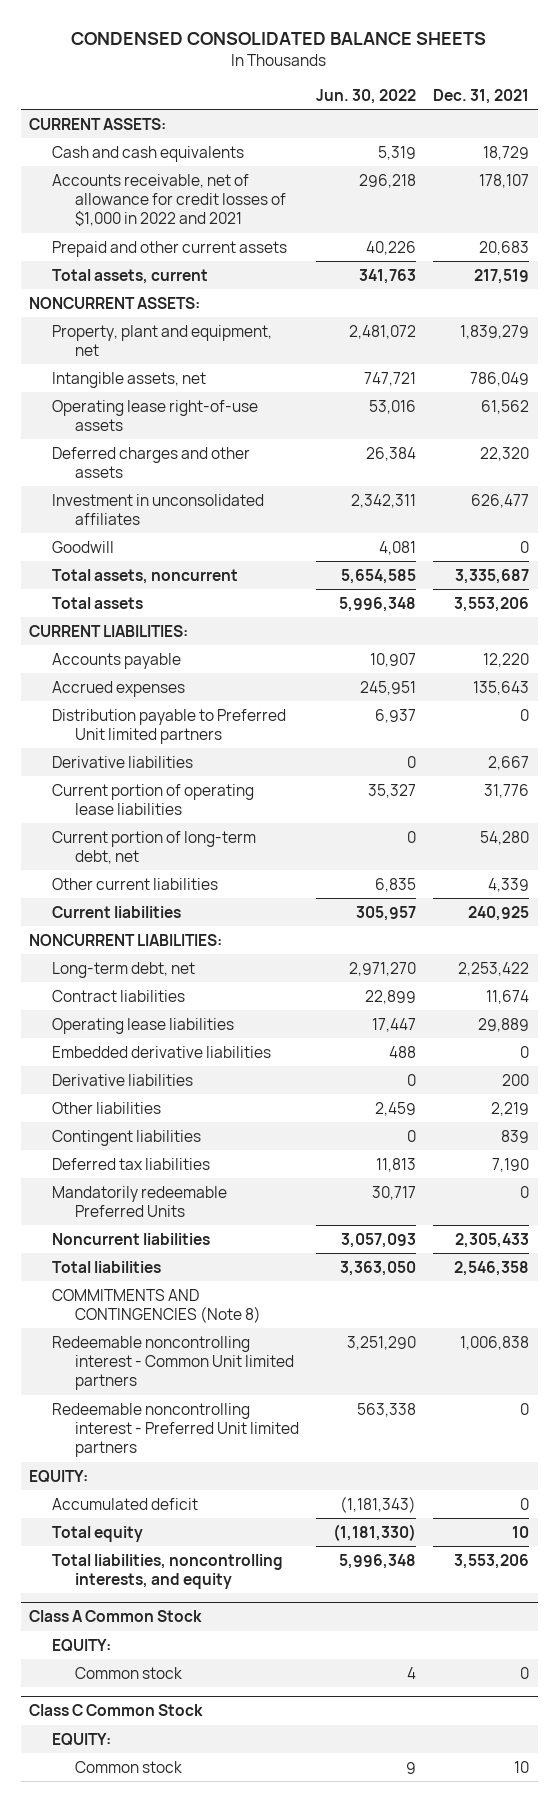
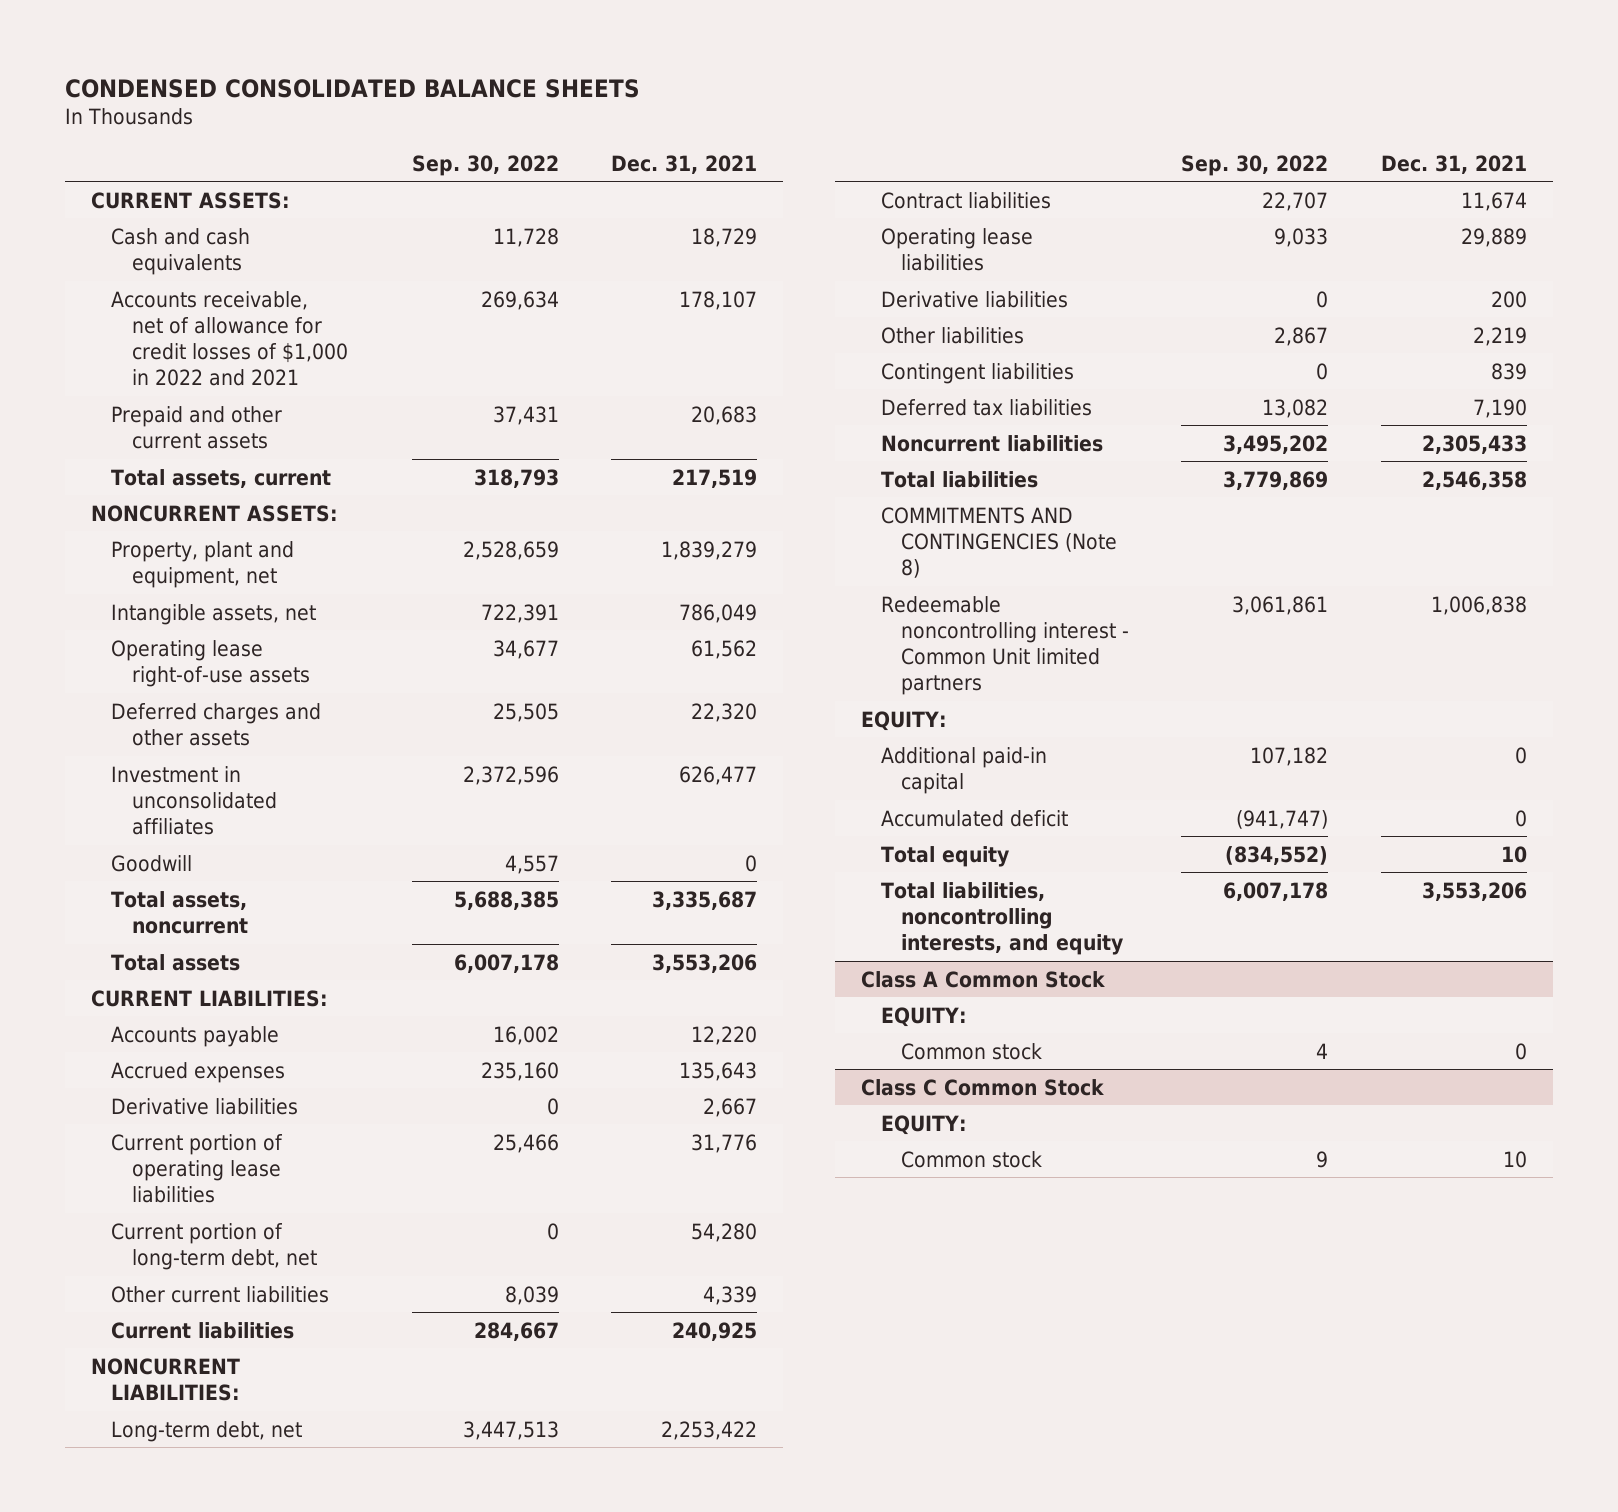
- | Jun. 30, 2022 | Dec. 31, 2021
+ | Sep. 30, 2022 | Dec. 31, 2021
- Distribution payable to Preferred Unit limited partners | 6,937 | 0
- Embedded derivative liabilities | 488 | 0
- Mandatorily redeemable Preferred Units | 30,717 | 0
- Redeemable noncontrolling interest - Preferred Unit limited partners | 563,338 | 0
+ Additional paid-in capital | 107,182 | 0

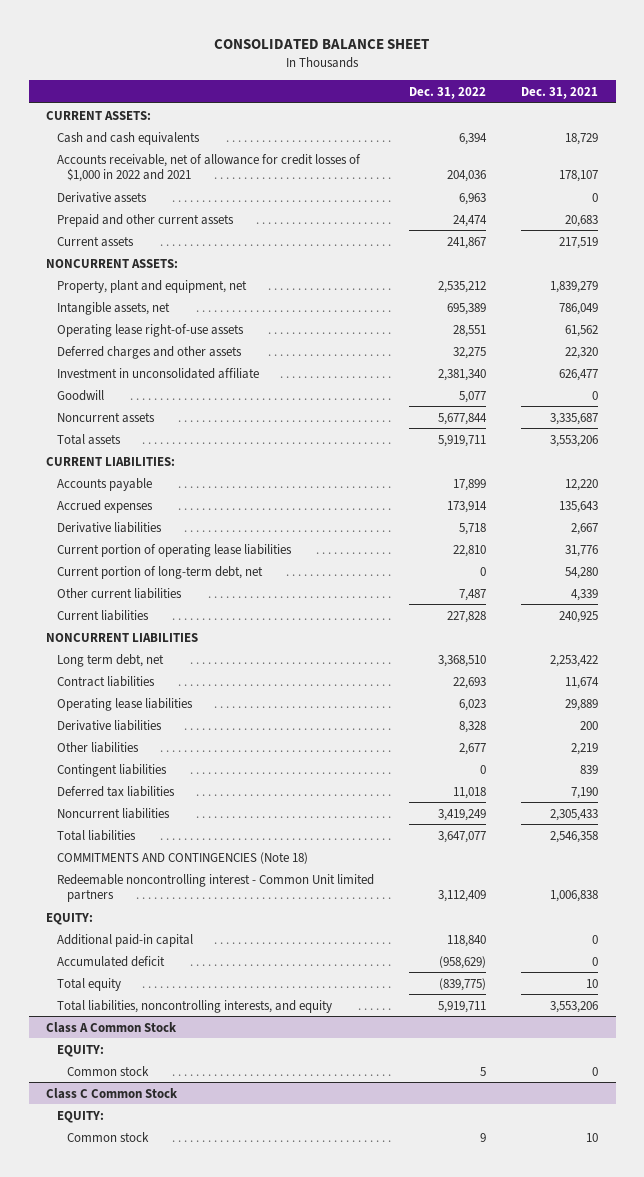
- CONDENSED CONSOLIDATED BALANCE SHEETS
+ CONSOLIDATED BALANCE SHEET
- | Sep. 30, 2022 | Dec. 31, 2021
+ | Dec. 31, 2022 | Dec. 31, 2021
+ Derivative assets | 6,963 | 0
- Total assets, current | 318,793 | 217,519
+ Current assets | 241,867 | 217,519
- Investment in unconsolidated affiliates | 2,372,596 | 626,477
+ Investment in unconsolidated affiliate | 2,381,340 | 626,477
- Total assets, noncurrent | 5,688,385 | 3,335,687
+ Noncurrent assets | 5,677,844 | 3,335,687
- NONCURRENT LIABILITIES:
- Long-term debt, net | 3,447,513 | 2,253,422
+ NONCURRENT LIABILITIES
+ Long term debt, net | 3,368,510 | 2,253,422
- COMMITMENTS AND CONTINGENCIES (Note 8)
+ COMMITMENTS AND CONTINGENCIES (Note 18)

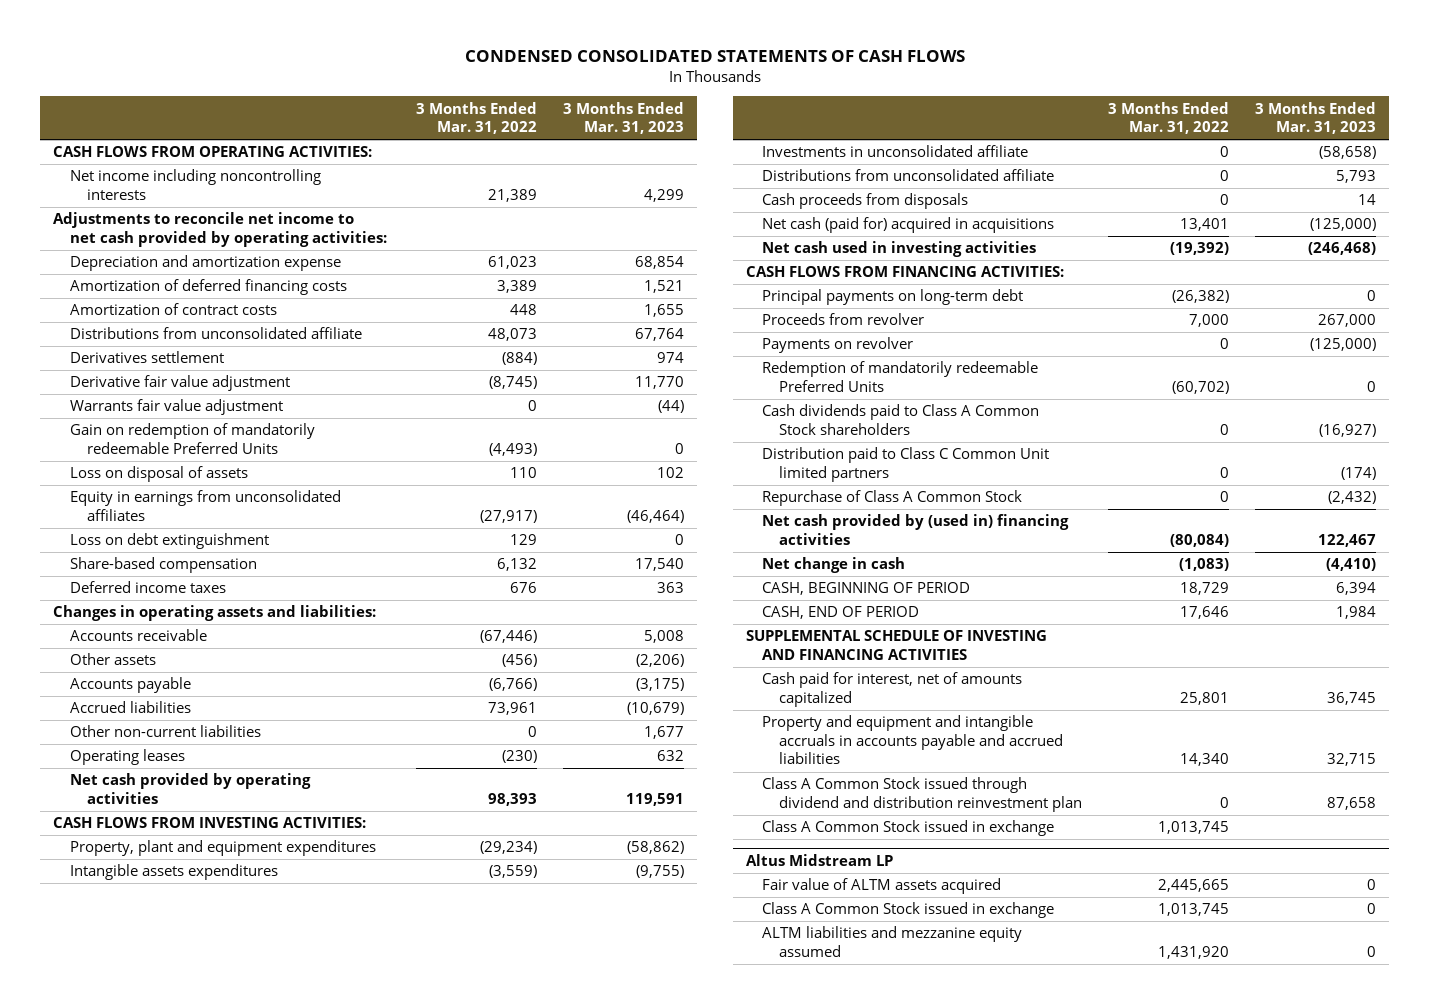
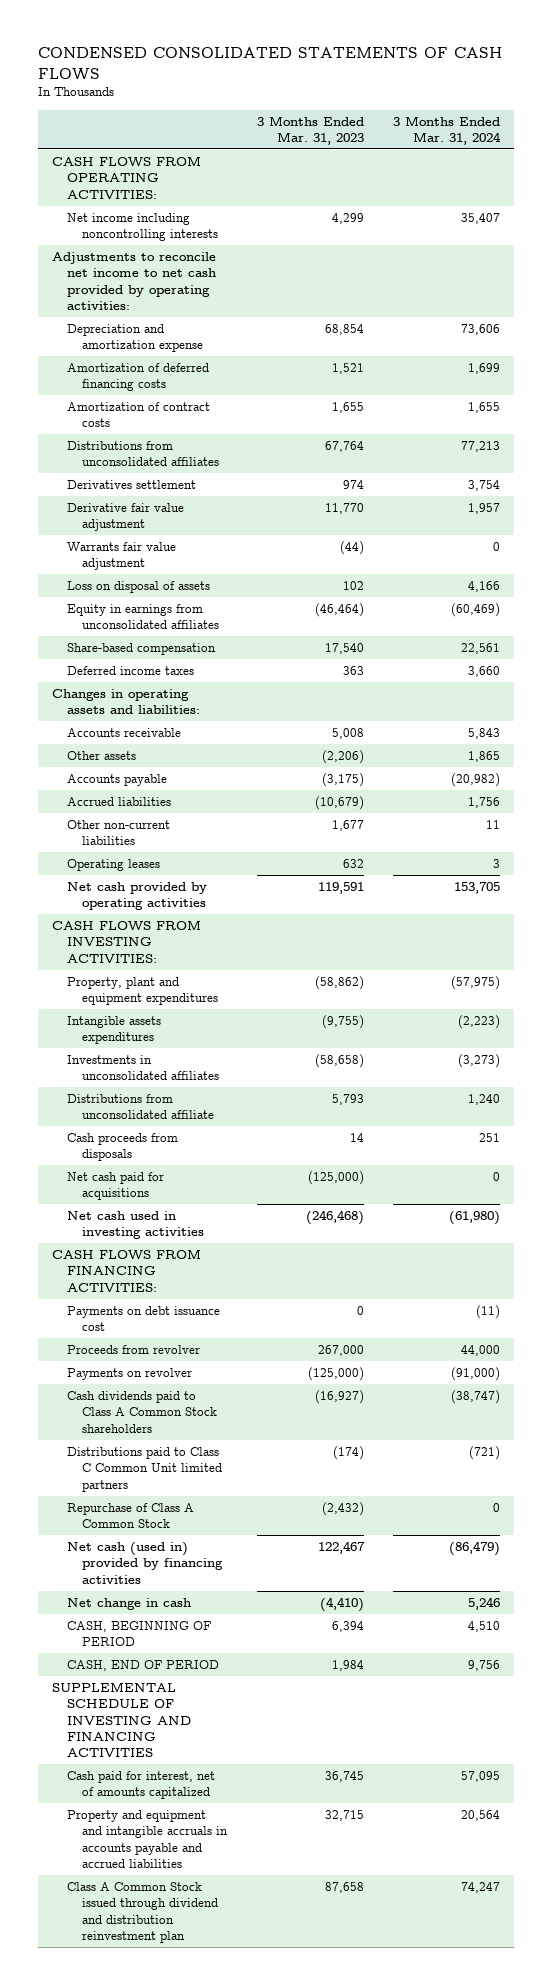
- | 3 Months Ended Mar. 31, 2022 | 3 Months Ended Mar. 31, 2023
+ | 3 Months Ended Mar. 31, 2023 | 3 Months Ended Mar. 31, 2024
- Distributions from unconsolidated affiliate | 48,073 | 67,764
+ Distributions from unconsolidated affiliates | 67,764 | 77,213
- Gain on redemption of mandatorily redeemable Preferred Units | (4,493) | 0
- Loss on debt extinguishment | 129 | 0
- Investments in unconsolidated affiliate | 0 | (58,658)
+ Investments in unconsolidated affiliates | (58,658) | (3,273)
- Net cash (paid for) acquired in acquisitions | 13,401 | (125,000)
+ Net cash paid for acquisitions | (125,000) | 0
- Principal payments on long-term debt | (26,382) | 0
+ Payments on debt issuance cost | 0 | (11)
- Redemption of mandatorily redeemable Preferred Units | (60,702) | 0
- Distribution paid to Class C Common Unit limited partners | 0 | (174)
+ Distributions paid to Class C Common Unit limited partners | (174) | (721)
- Net cash provided by (used in) financing activities | (80,084) | 122,467
+ Net cash (used in) provided by financing activities | 122,467 | (86,479)
- Class A Common Stock issued in exchange | 1,013,745 |
- Altus Midstream LP
- Fair value of ALTM assets acquired | 2,445,665 | 0
- Class A Common Stock issued in exchange | 1,013,745 | 0
- ALTM liabilities and mezzanine equity assumed | 1,431,920 | 0

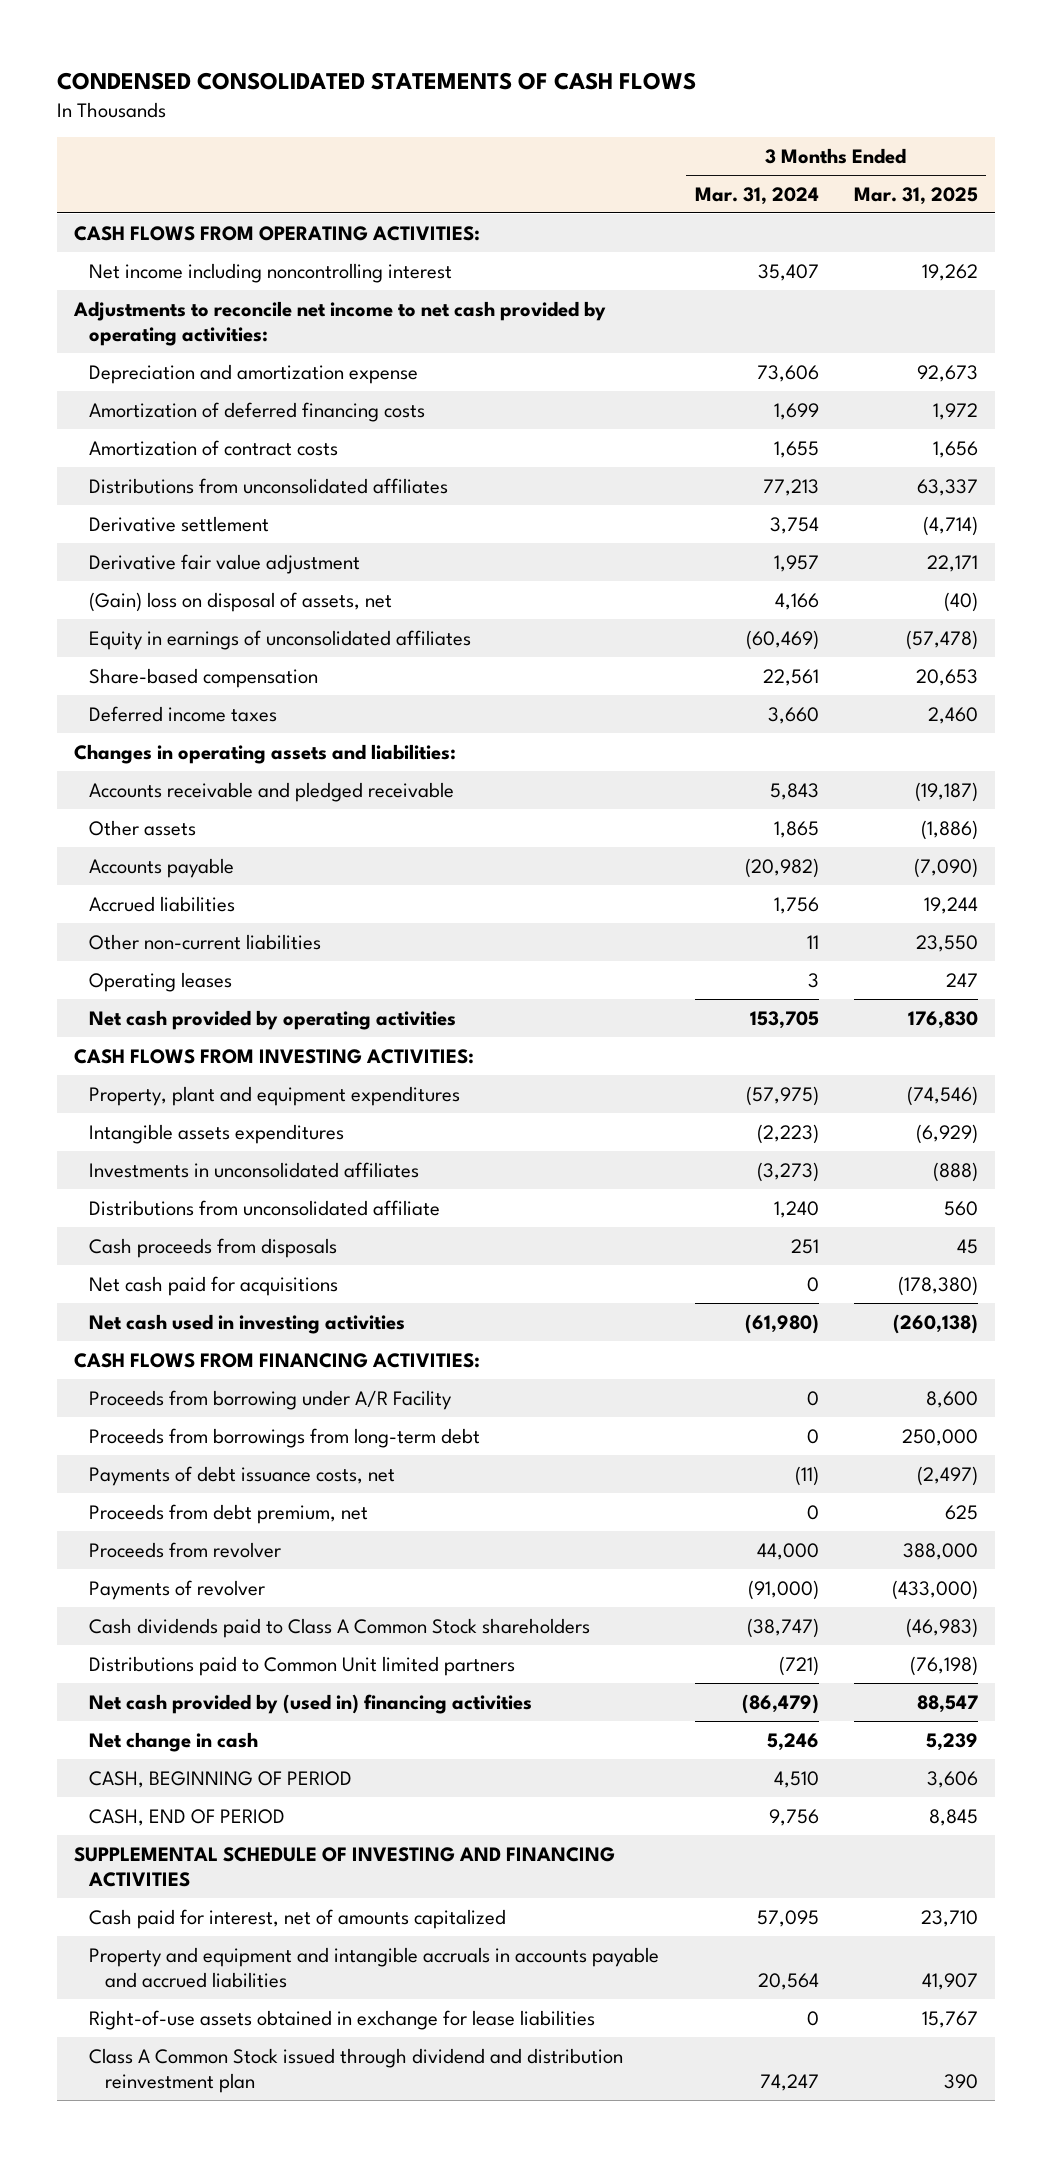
- | 3 Months Ended Mar. 31, 2023 | 3 Months Ended Mar. 31, 2024
+ | 3 Months Ended Mar. 31, 2024 | 3 Months Ended Mar. 31, 2025
- Net income including noncontrolling interests | 4,299 | 35,407
+ Net income including noncontrolling interest | 35,407 | 19,262
- Derivatives settlement | 974 | 3,754
+ Derivative settlement | 3,754 | (4,714)
- Warrants fair value adjustment | (44) | 0
- Loss on disposal of assets | 102 | 4,166
- Equity in earnings from unconsolidated affiliates | (46,464) | (60,469)
+ (Gain) loss on disposal of assets, net | 4,166 | (40)
+ Equity in earnings of unconsolidated affiliates | (60,469) | (57,478)
- Accounts receivable | 5,008 | 5,843
+ Accounts receivable and pledged receivable | 5,843 | (19,187)
- Payments on debt issuance cost | 0 | (11)
+ Proceeds from borrowing under A/R Facility | 0 | 8,600
+ Proceeds from borrowings from long-term debt | 0 | 250,000
+ Payments of debt issuance costs, net | (11) | (2,497)
+ Proceeds from debt premium, net | 0 | 625
- Payments on revolver | (125,000) | (91,000)
+ Payments of revolver | (91,000) | (433,000)
- Distributions paid to Class C Common Unit limited partners | (174) | (721)
- Repurchase of Class A Common Stock | (2,432) | 0
- Net cash (used in) provided by financing activities | 122,467 | (86,479)
+ Distributions paid to Common Unit limited partners | (721) | (76,198)
+ Net cash provided by (used in) financing activities | (86,479) | 88,547
+ Right-of-use assets obtained in exchange for lease liabilities | 0 | 15,767

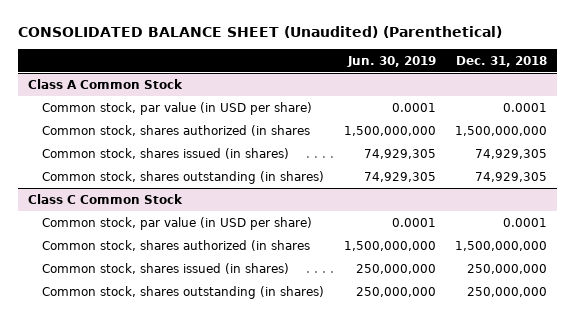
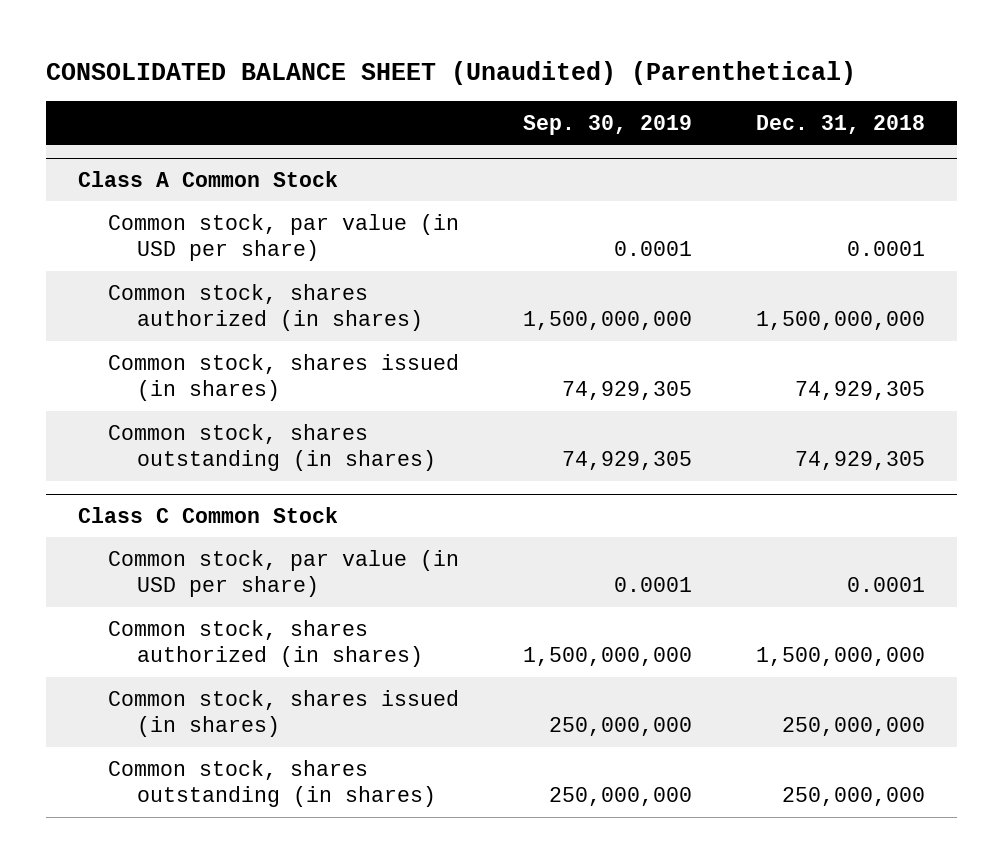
- | Jun. 30, 2019 | Dec. 31, 2018
+ | Sep. 30, 2019 | Dec. 31, 2018
@ Class A Common Stock
- Common stock, shares authorized (in shares | 1,500,000,000 | 1,500,000,000
+ Common stock, shares authorized (in shares) | 1,500,000,000 | 1,500,000,000
@ Class C Common Stock
- Common stock, shares authorized (in shares | 1,500,000,000 | 1,500,000,000
+ Common stock, shares authorized (in shares) | 1,500,000,000 | 1,500,000,000

